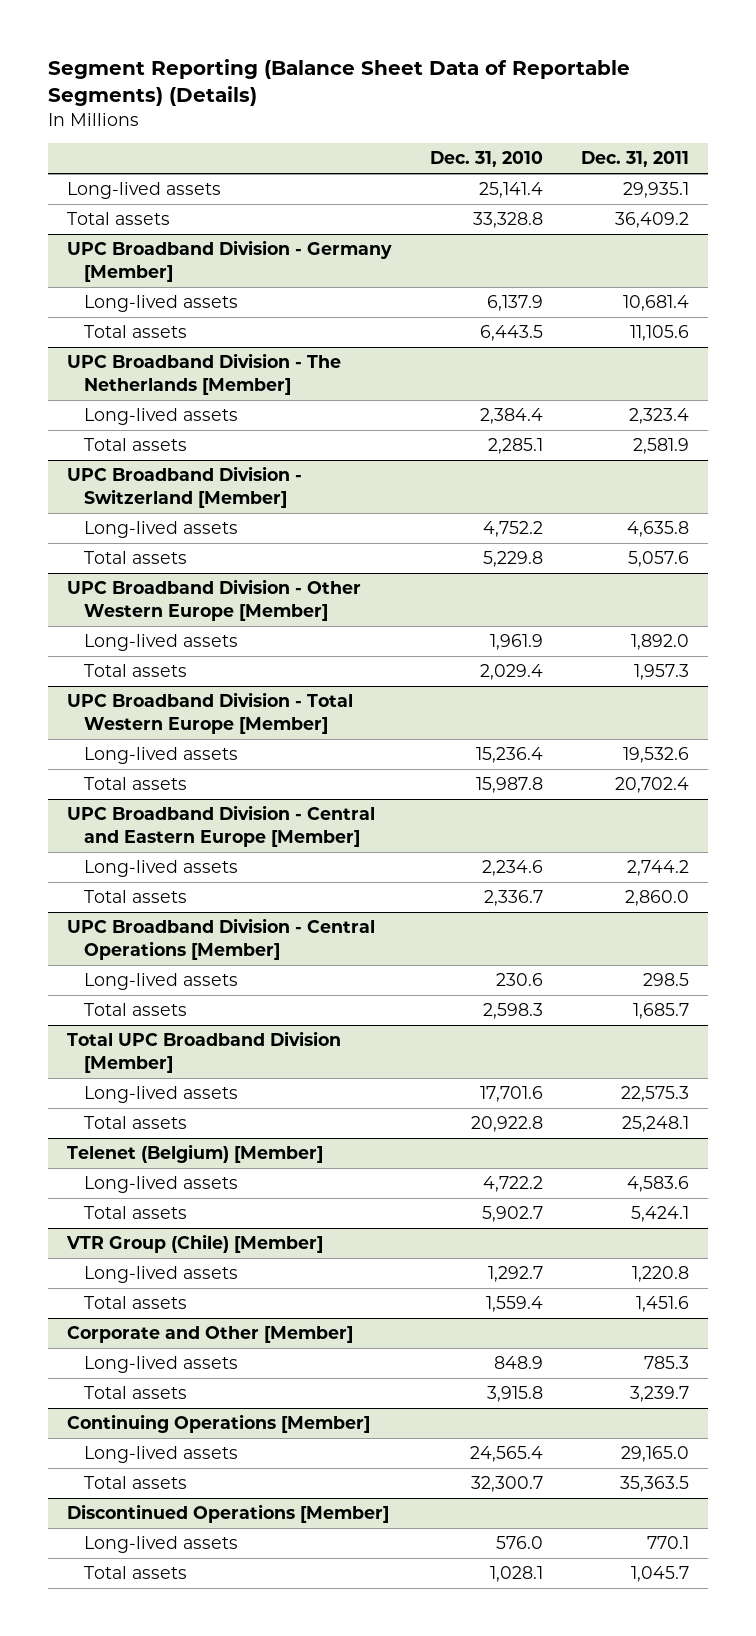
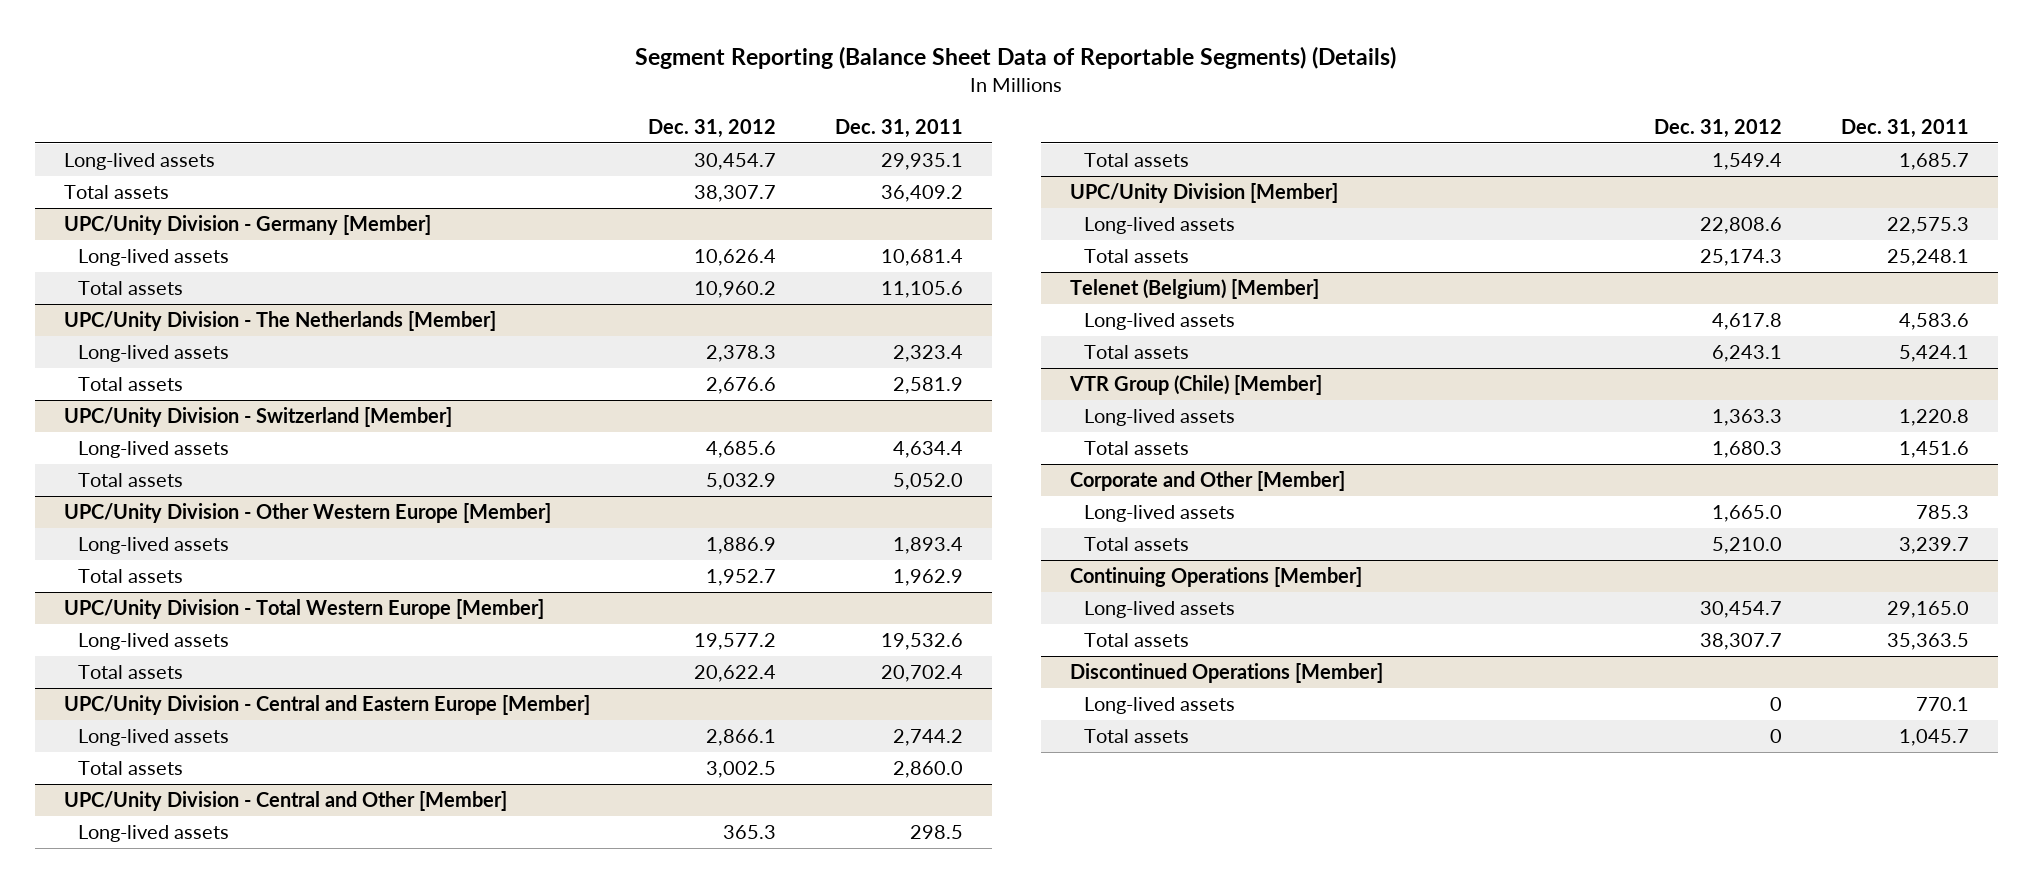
- | Dec. 31, 2010 | Dec. 31, 2011
+ | Dec. 31, 2012 | Dec. 31, 2011
- UPC Broadband Division - Germany [Member]
+ UPC/Unity Division - Germany [Member]
- UPC Broadband Division - The Netherlands [Member]
+ UPC/Unity Division - The Netherlands [Member]
- UPC Broadband Division - Switzerland [Member]
- Long-lived assets | 4,752.2 | 4,635.8
- Total assets | 5,229.8 | 5,057.6
- UPC Broadband Division - Other Western Europe [Member]
- Long-lived assets | 1,961.9 | 1,892.0
- Total assets | 2,029.4 | 1,957.3
- UPC Broadband Division - Total Western Europe [Member]
+ UPC/Unity Division - Switzerland [Member]
+ Long-lived assets | 4,685.6 | 4,634.4
+ Total assets | 5,032.9 | 5,052.0
+ UPC/Unity Division - Other Western Europe [Member]
+ Long-lived assets | 1,886.9 | 1,893.4
+ Total assets | 1,952.7 | 1,962.9
+ UPC/Unity Division - Total Western Europe [Member]
- UPC Broadband Division - Central and Eastern Europe [Member]
+ UPC/Unity Division - Central and Eastern Europe [Member]
- UPC Broadband Division - Central Operations [Member]
+ UPC/Unity Division - Central and Other [Member]
- Total UPC Broadband Division [Member]
+ UPC/Unity Division [Member]

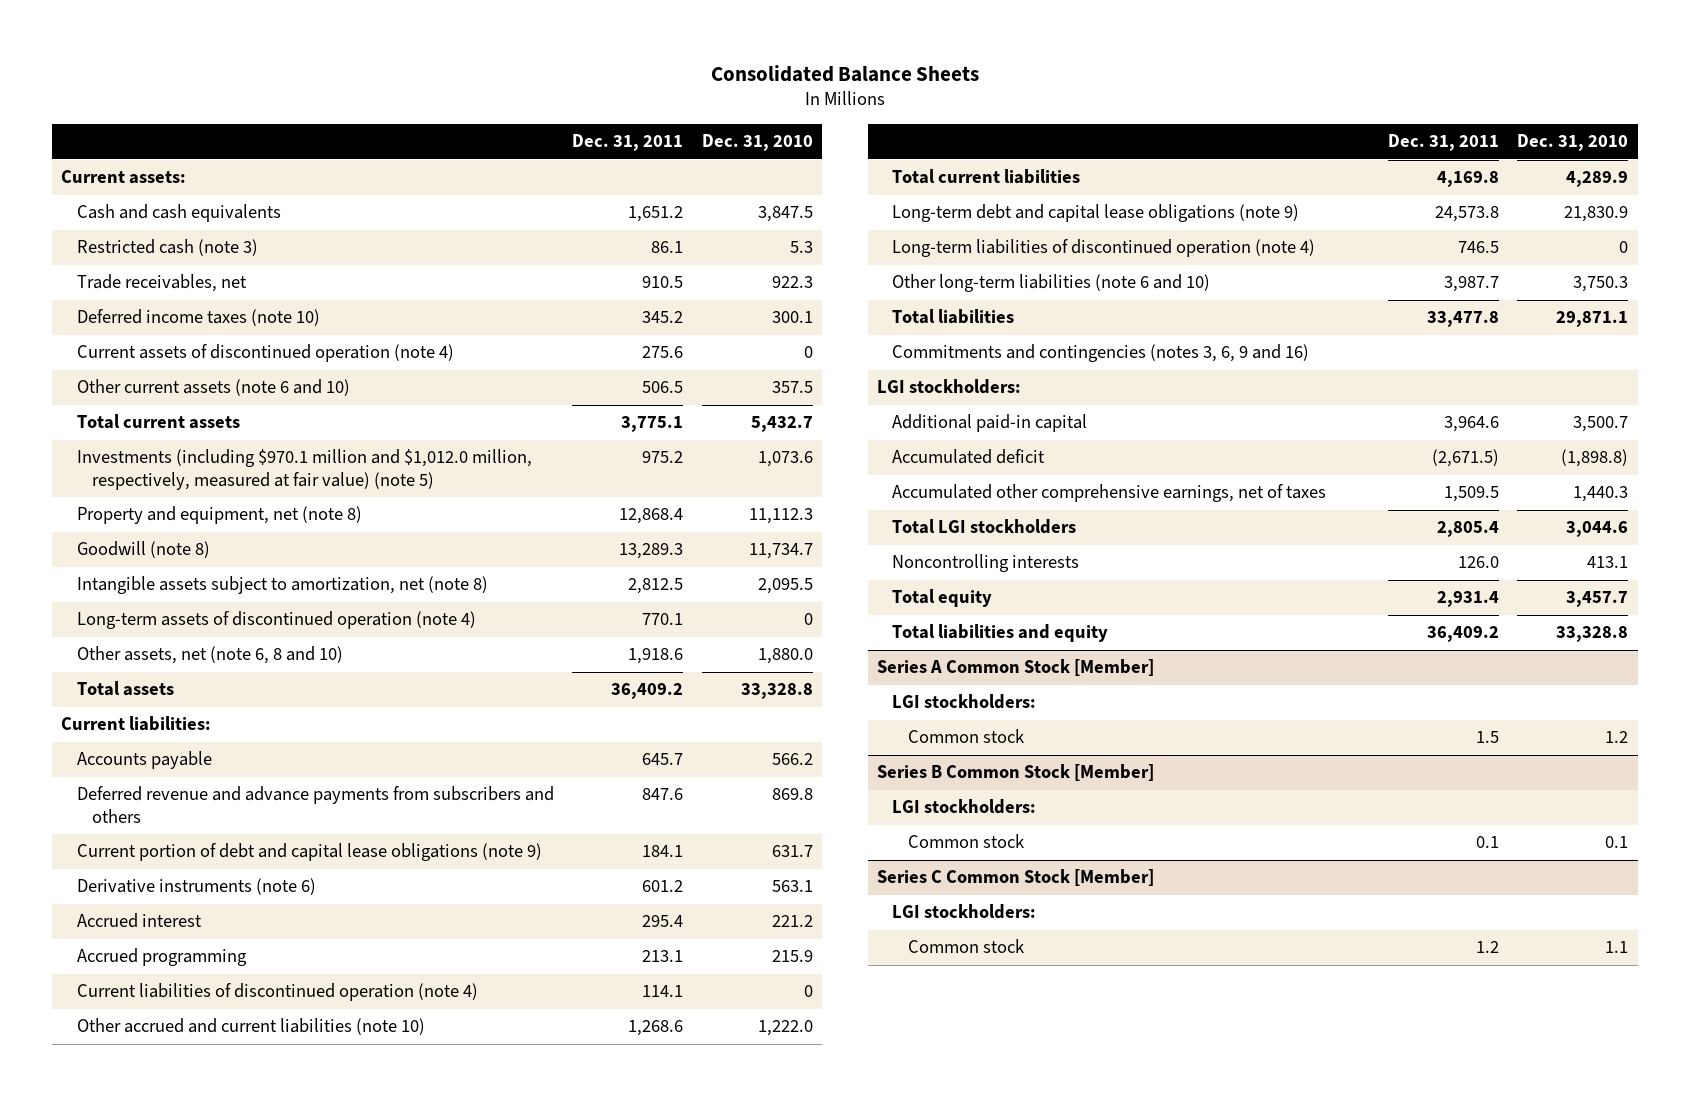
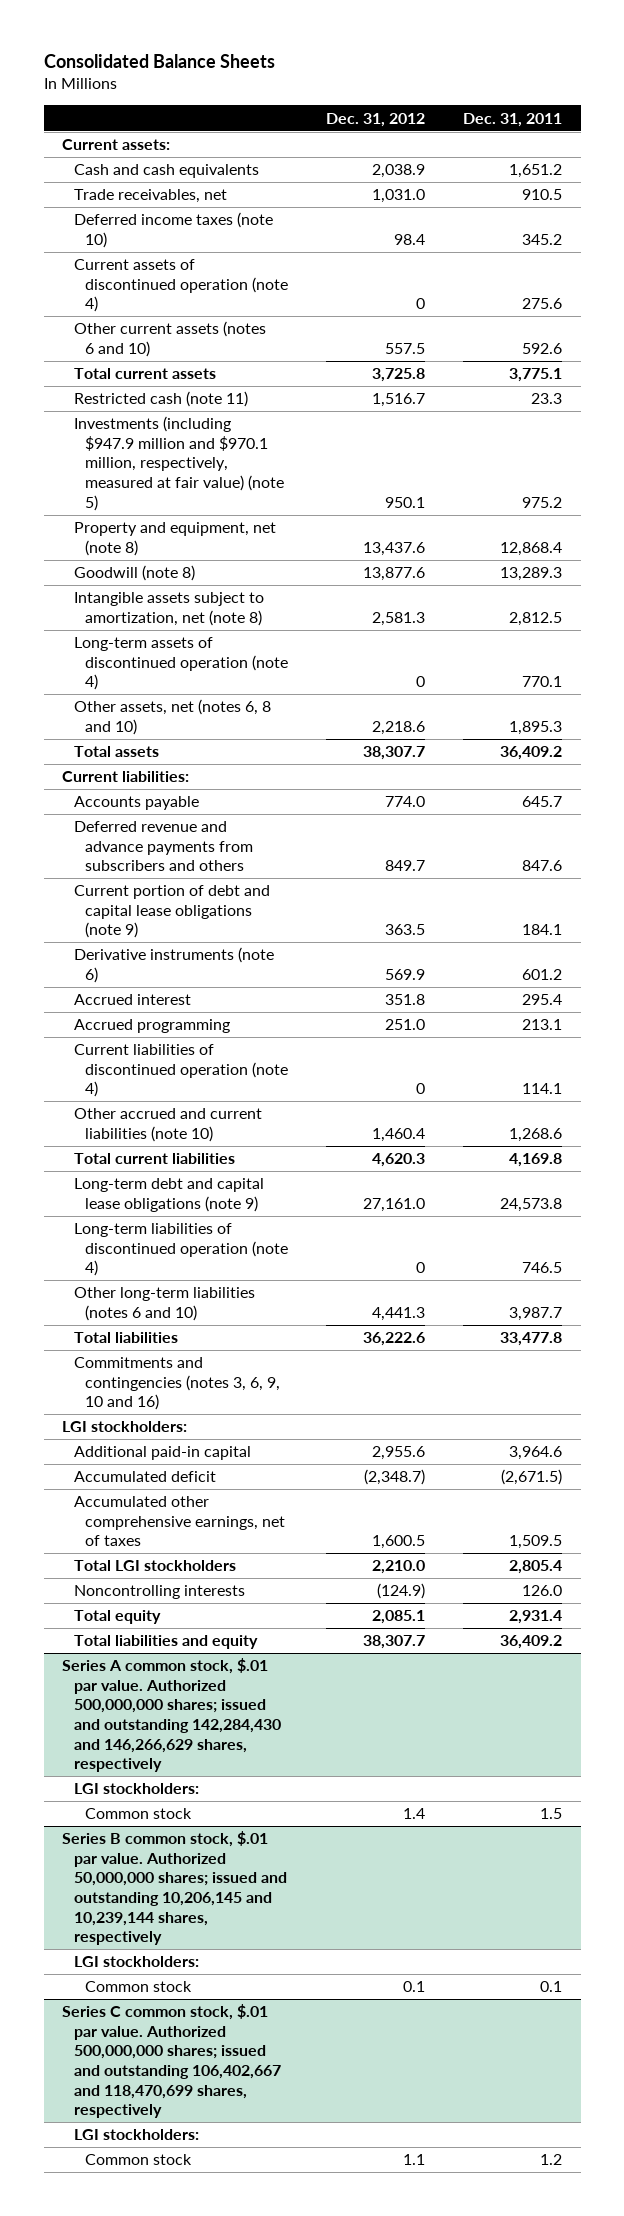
- | Dec. 31, 2011 | Dec. 31, 2010
+ | Dec. 31, 2012 | Dec. 31, 2011
- Restricted cash (note 3) | 86.1 | 5.3
- Other current assets (note 6 and 10) | 506.5 | 357.5
+ Other current assets (notes 6 and 10) | 557.5 | 592.6
- Investments (including $970.1 million and $1,012.0 million, respectively, measured at fair value) (note 5) | 975.2 | 1,073.6
+ Restricted cash (note 11) | 1,516.7 | 23.3
+ Investments (including $947.9 million and $970.1 million, respectively, measured at fair value) (note 5) | 950.1 | 975.2
- Other assets, net (note 6, 8 and 10) | 1,918.6 | 1,880.0
+ Other assets, net (notes 6, 8 and 10) | 2,218.6 | 1,895.3
- Other long-term liabilities (note 6 and 10) | 3,987.7 | 3,750.3
+ Other long-term liabilities (notes 6 and 10) | 4,441.3 | 3,987.7
- Commitments and contingencies (notes 3, 6, 9 and 16)
+ Commitments and contingencies (notes 3, 6, 9, 10 and 16)
- Series A Common Stock [Member]
+ Series A common stock, $.01 par value. Authorized 500,000,000 shares; issued and outstanding 142,284,430 and 146,266,629 shares, respectively
- Series B Common Stock [Member]
+ Series B common stock, $.01 par value. Authorized 50,000,000 shares; issued and outstanding 10,206,145 and 10,239,144 shares, respectively
- Series C Common Stock [Member]
+ Series C common stock, $.01 par value. Authorized 500,000,000 shares; issued and outstanding 106,402,667 and 118,470,699 shares, respectively

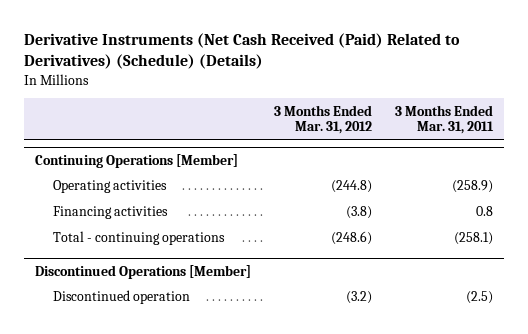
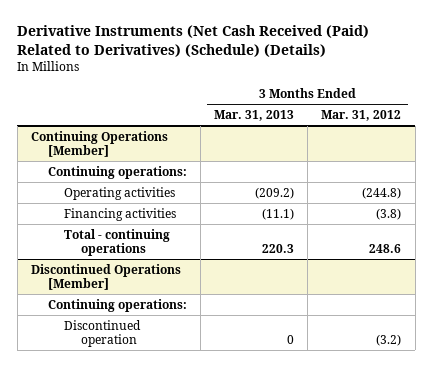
- | 3 Months Ended Mar. 31, 2012 | 3 Months Ended Mar. 31, 2011
+ | 3 Months Ended Mar. 31, 2013 | 3 Months Ended Mar. 31, 2012
@ Continuing Operations [Member]
+ Continuing operations:
- Total - continuing operations | (248.6) | (258.1)
+ Total - continuing operations | 220.3 | 248.6
@ Discontinued Operations [Member]
+ Continuing operations:

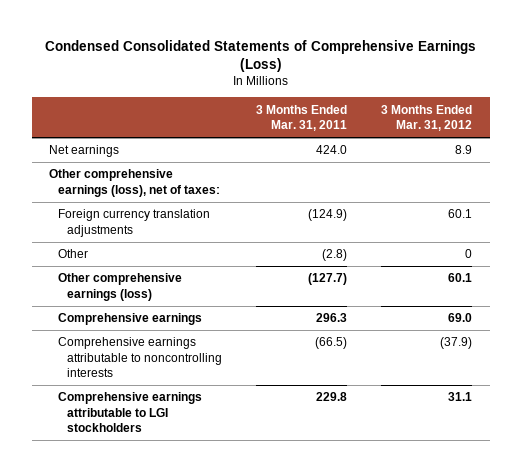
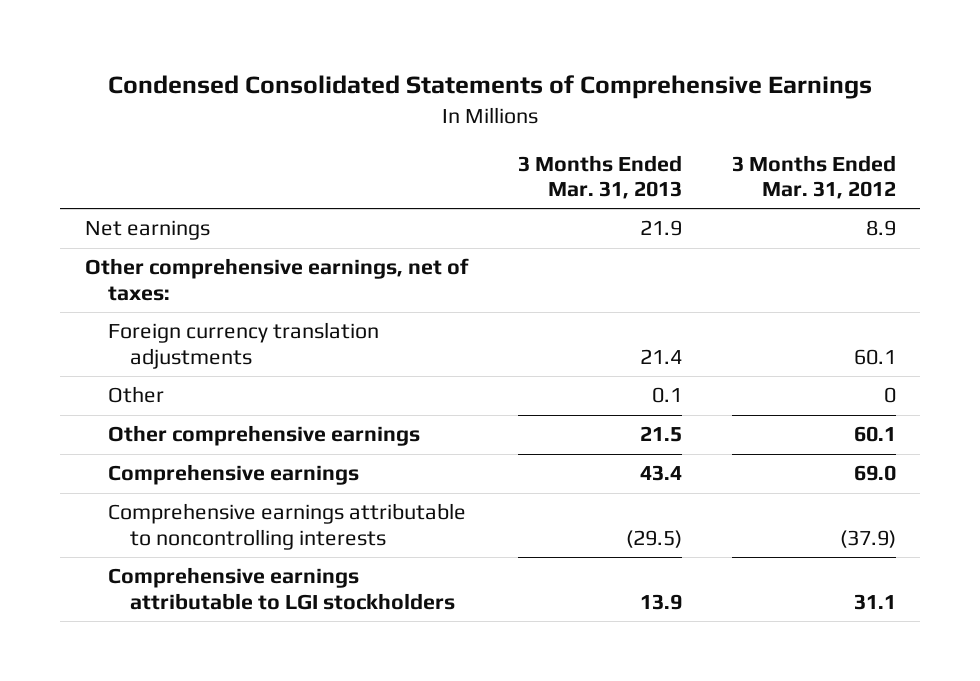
- Condensed Consolidated Statements of Comprehensive Earnings (Loss)
+ Condensed Consolidated Statements of Comprehensive Earnings
- | 3 Months Ended Mar. 31, 2011 | 3 Months Ended Mar. 31, 2012
+ | 3 Months Ended Mar. 31, 2013 | 3 Months Ended Mar. 31, 2012
- Other comprehensive earnings (loss), net of taxes:
+ Other comprehensive earnings, net of taxes:
- Other comprehensive earnings (loss) | (127.7) | 60.1
+ Other comprehensive earnings | 21.5 | 60.1

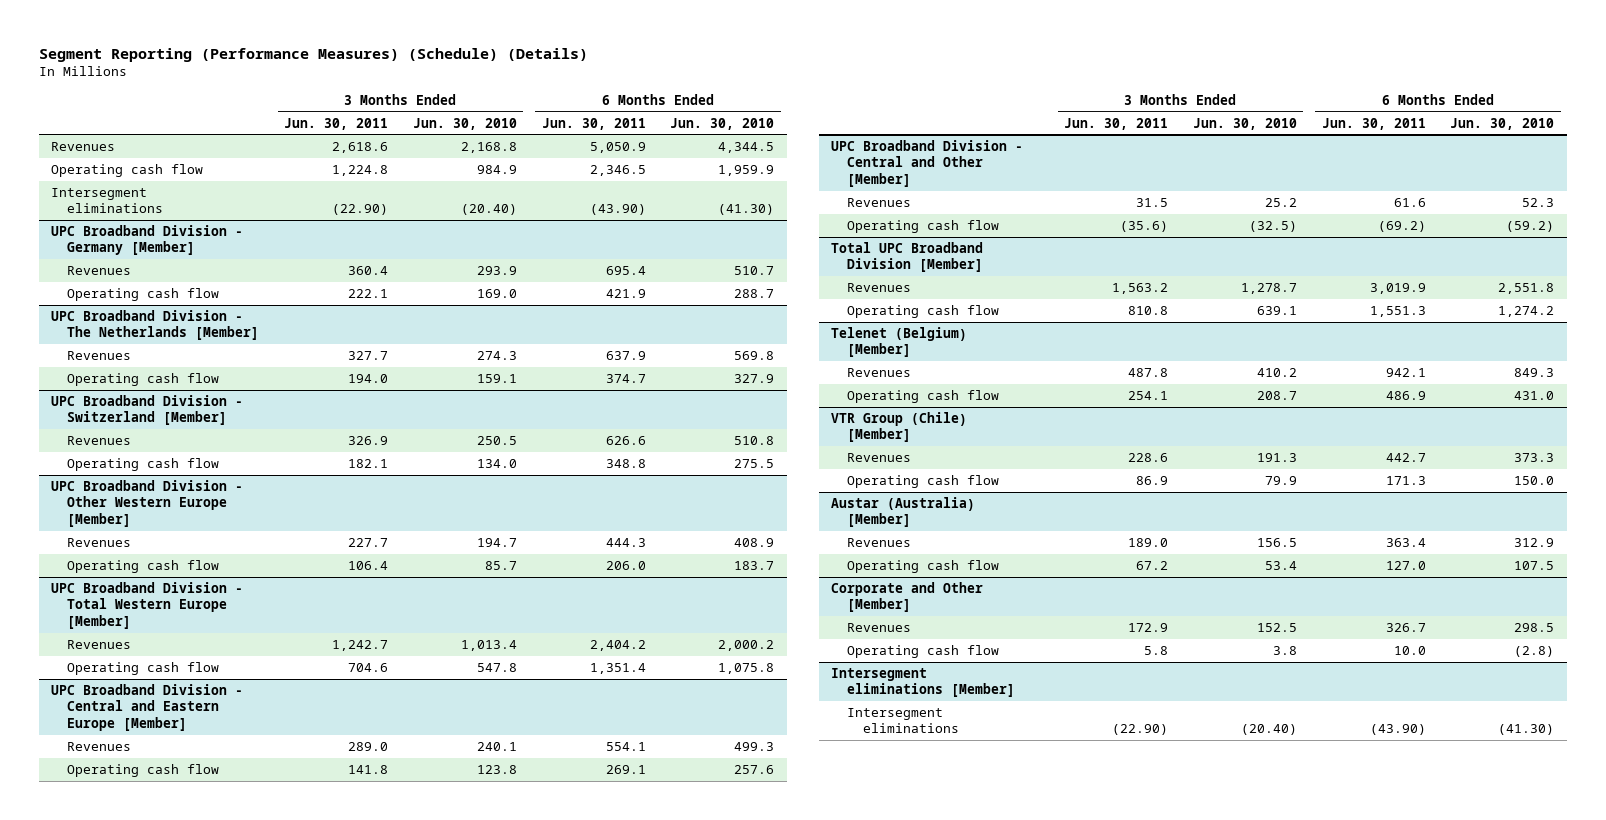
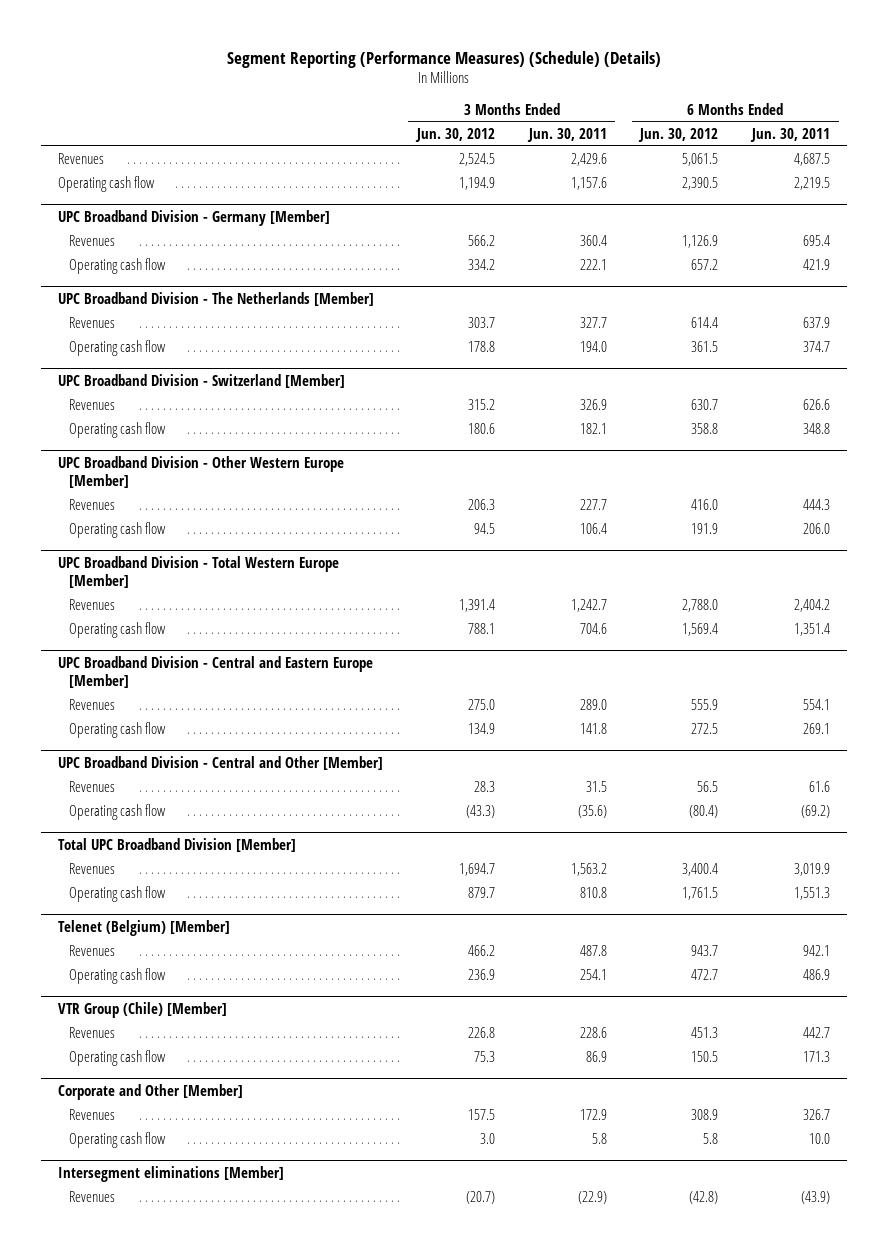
- | 3 Months Ended Jun. 30, 2011 | 3 Months Ended Jun. 30, 2010 | 6 Months Ended Jun. 30, 2011 | 6 Months Ended Jun. 30, 2010
+ | 3 Months Ended Jun. 30, 2012 | 3 Months Ended Jun. 30, 2011 | 6 Months Ended Jun. 30, 2012 | 6 Months Ended Jun. 30, 2011
- Revenues | 2,618.6 | 2,168.8 | 5,050.9 | 4,344.5
- Operating cash flow | 1,224.8 | 984.9 | 2,346.5 | 1,959.9
- Intersegment eliminations | (22.90) | (20.40) | (43.90) | (41.30)
+ Revenues | 2,524.5 | 2,429.6 | 5,061.5 | 4,687.5
+ Operating cash flow | 1,194.9 | 1,157.6 | 2,390.5 | 2,219.5
- Austar (Australia) [Member]
- Revenues | 189.0 | 156.5 | 363.4 | 312.9
- Operating cash flow | 67.2 | 53.4 | 127.0 | 107.5
@ Intersegment eliminations [Member]
- Intersegment eliminations | (22.90) | (20.40) | (43.90) | (41.30)
+ Revenues | (20.7) | (22.9) | (42.8) | (43.9)

